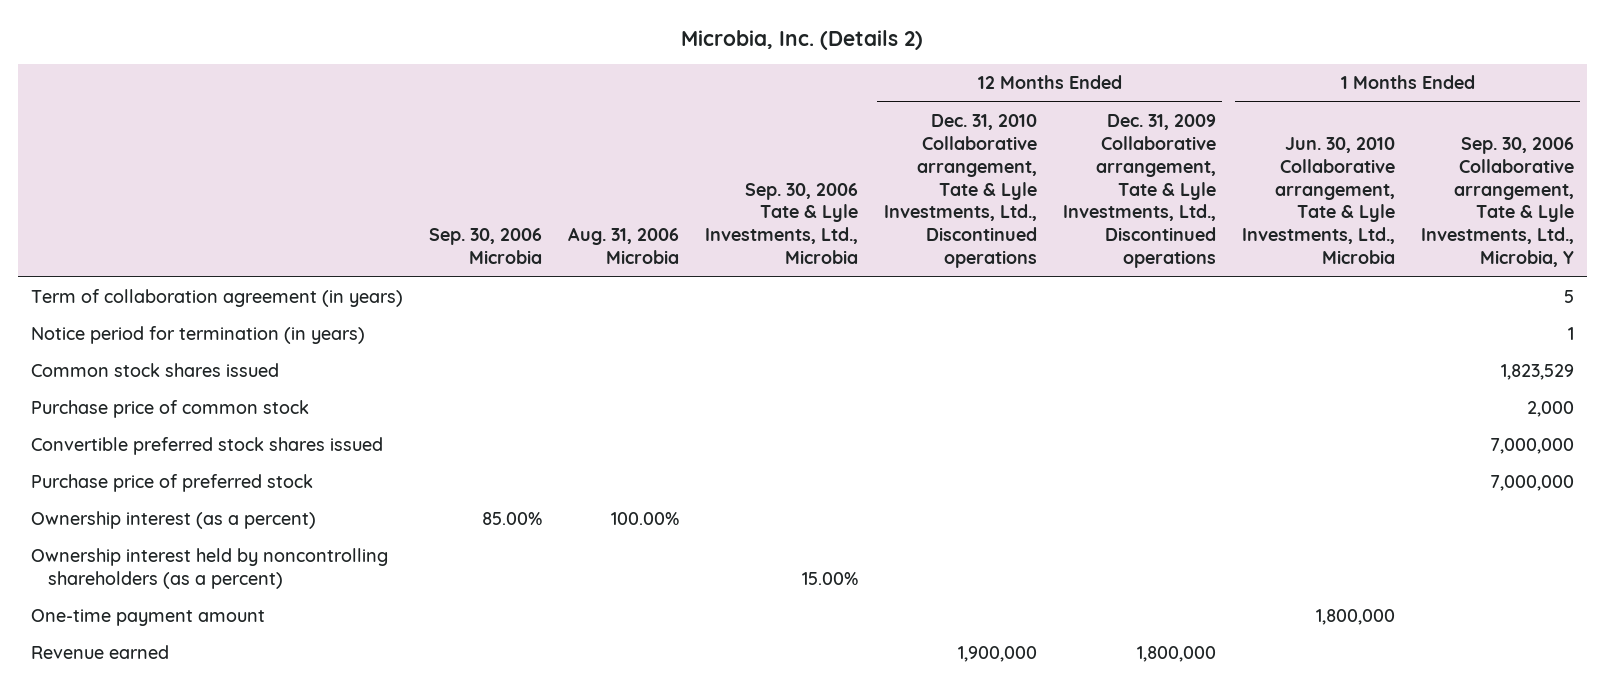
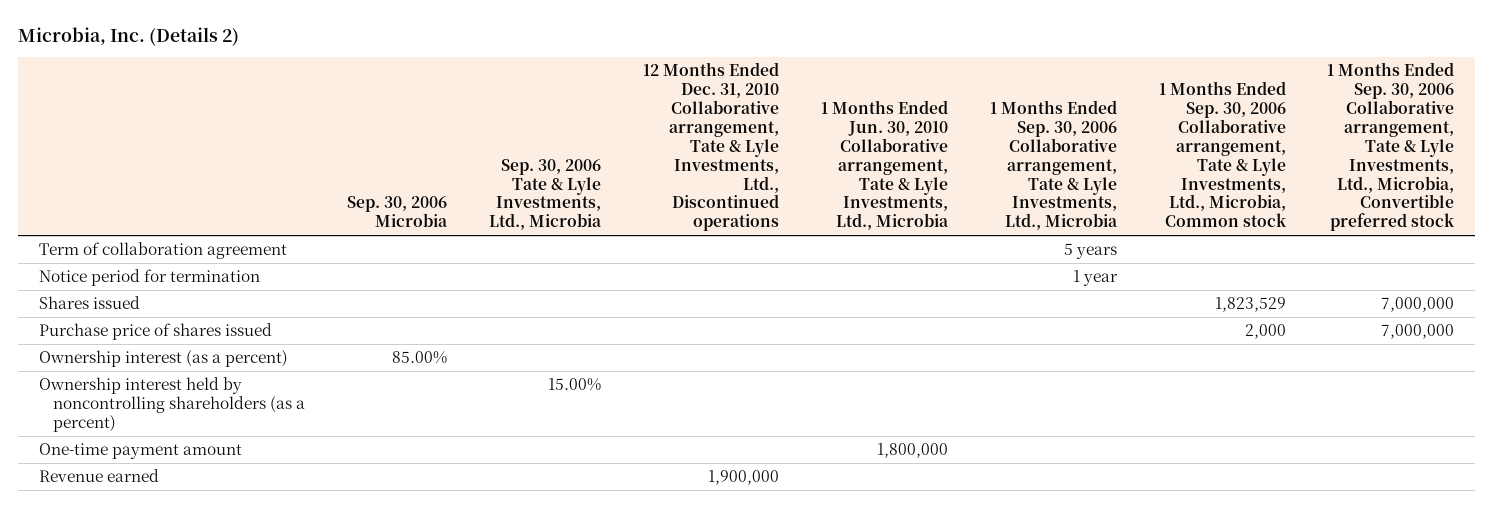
- | Sep. 30, 2006 Microbia | Aug. 31, 2006 Microbia | Sep. 30, 2006 Tate & Lyle Investments, Ltd., Microbia | 12 Months Ended Dec. 31, 2010 Collaborative arrangement, Tate & Lyle Investments, Ltd., Discontinued operations | 12 Months Ended Dec. 31, 2009 Collaborative arrangement, Tate & Lyle Investments, Ltd., Discontinued operations | 1 Months Ended Jun. 30, 2010 Collaborative arrangement, Tate & Lyle Investments, Ltd., Microbia | 1 Months Ended Sep. 30, 2006 Collaborative arrangement, Tate & Lyle Investments, Ltd., Microbia, Y
+ | Sep. 30, 2006 Microbia | Sep. 30, 2006 Tate & Lyle Investments, Ltd., Microbia | 12 Months Ended Dec. 31, 2010 Collaborative arrangement, Tate & Lyle Investments, Ltd., Discontinued operations | 1 Months Ended Jun. 30, 2010 Collaborative arrangement, Tate & Lyle Investments, Ltd., Microbia | 1 Months Ended Sep. 30, 2006 Collaborative arrangement, Tate & Lyle Investments, Ltd., Microbia | 1 Months Ended Sep. 30, 2006 Collaborative arrangement, Tate & Lyle Investments, Ltd., Microbia, Common stock | 1 Months Ended Sep. 30, 2006 Collaborative arrangement, Tate & Lyle Investments, Ltd., Microbia, Convertible preferred stock
- Term of collaboration agreement (in years) | | | | | | | 5
- Notice period for termination (in years) | | | | | | | 1
- Common stock shares issued | | | | | | | 1,823,529
- Purchase price of common stock | | | | | | | 2,000
- Convertible preferred stock shares issued | | | | | | | 7,000,000
- Purchase price of preferred stock | | | | | | | 7,000,000
+ Term of collaboration agreement | | | | | 5 years | |
+ Notice period for termination | | | | | 1 year | |
+ Shares issued | | | | | | 1,823,529 | 7,000,000
+ Purchase price of shares issued | | | | | | 2,000 | 7,000,000

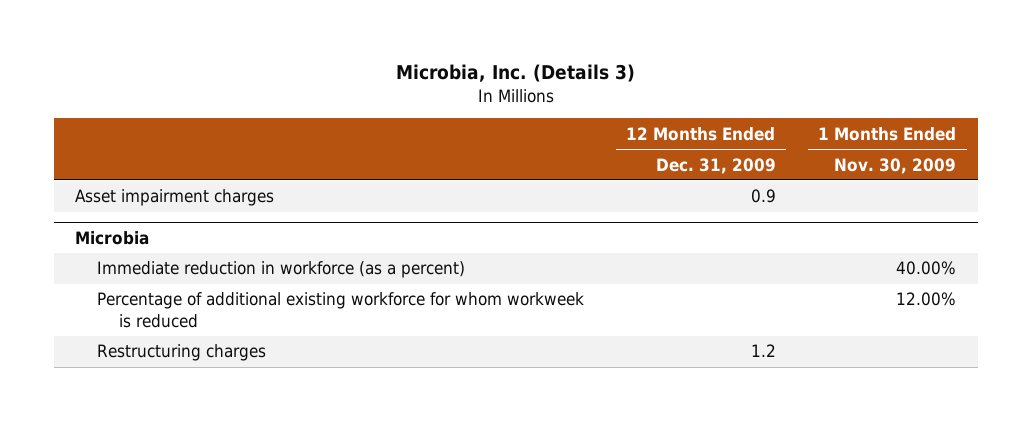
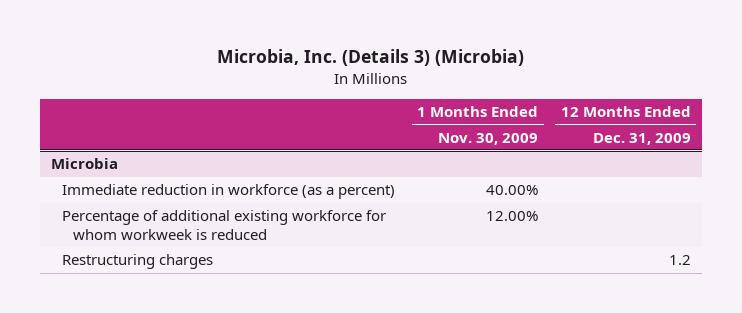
- Microbia, Inc. (Details 3)
+ Microbia, Inc. (Details 3) (Microbia)
- | 12 Months Ended Dec. 31, 2009 | 1 Months Ended Nov. 30, 2009
+ | 1 Months Ended Nov. 30, 2009 | 12 Months Ended Dec. 31, 2009
- Asset impairment charges | 0.9 |

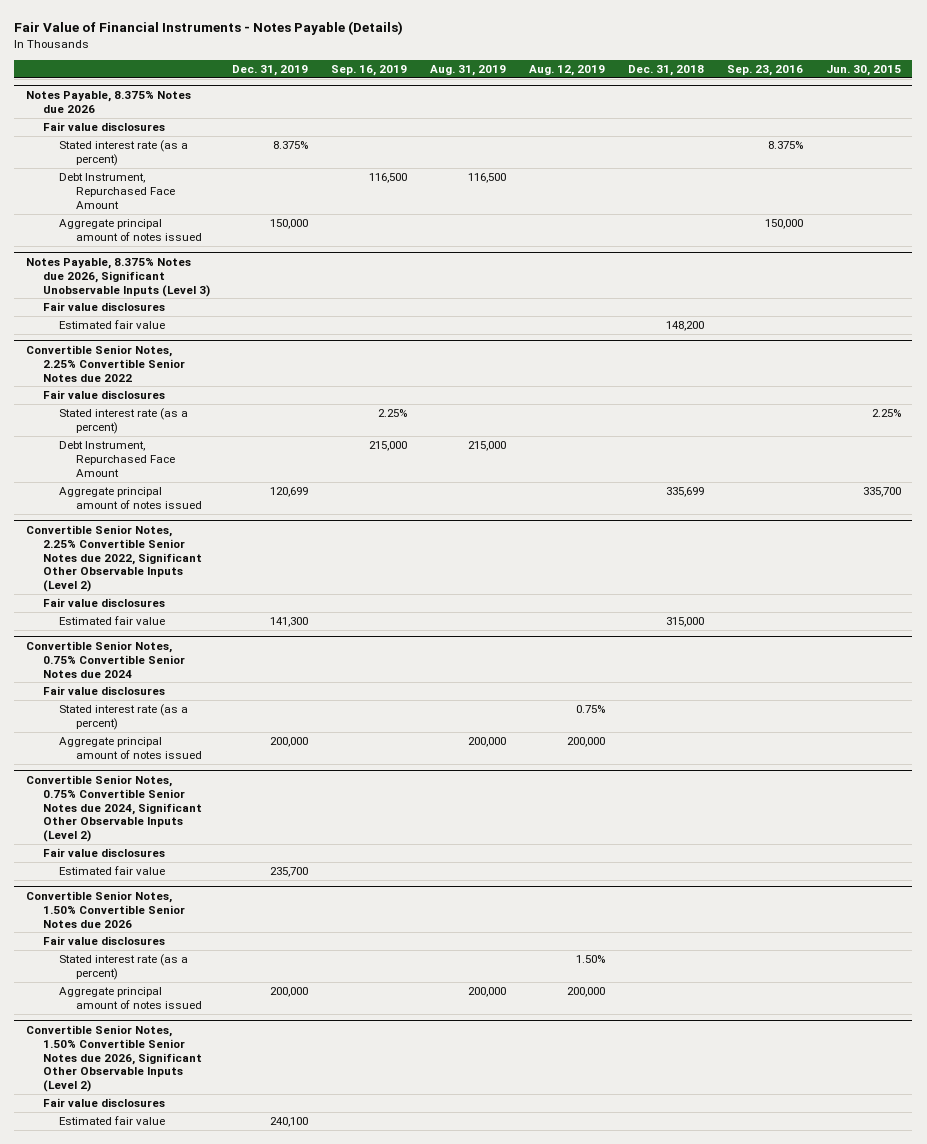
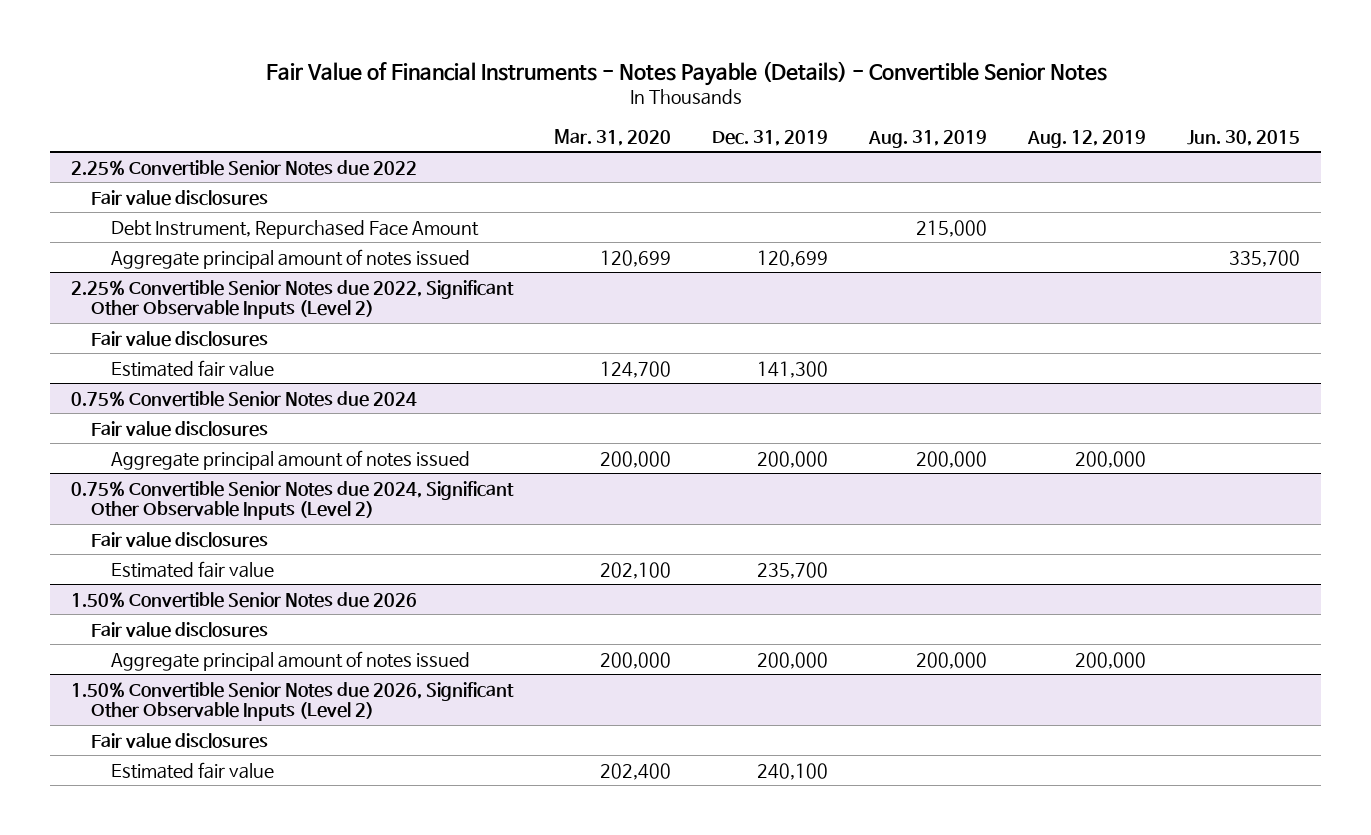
- Fair Value of Financial Instruments - Notes Payable (Details)
+ Fair Value of Financial Instruments - Notes Payable (Details) - Convertible Senior Notes
- | Dec. 31, 2019 | Sep. 16, 2019 | Aug. 31, 2019 | Aug. 12, 2019 | Dec. 31, 2018 | Sep. 23, 2016 | Jun. 30, 2015
+ | Mar. 31, 2020 | Dec. 31, 2019 | Aug. 31, 2019 | Aug. 12, 2019 | Jun. 30, 2015
- Notes Payable, 8.375% Notes due 2026
- Fair value disclosures
- Stated interest rate (as a percent) | 8.375% | | | | | 8.375% |
- Debt Instrument, Repurchased Face Amount | | 116,500 | 116,500 | | | |
- Aggregate principal amount of notes issued | 150,000 | | | | | 150,000 |
- Notes Payable, 8.375% Notes due 2026, Significant Unobservable Inputs (Level 3)
- Fair value disclosures
- Estimated fair value | | | | | 148,200 | |
- Convertible Senior Notes, 2.25% Convertible Senior Notes due 2022
+ 2.25% Convertible Senior Notes due 2022
- Stated interest rate (as a percent) | | 2.25% | | | | | 2.25%
- Convertible Senior Notes, 2.25% Convertible Senior Notes due 2022, Significant Other Observable Inputs (Level 2)
+ 2.25% Convertible Senior Notes due 2022, Significant Other Observable Inputs (Level 2)
- Convertible Senior Notes, 0.75% Convertible Senior Notes due 2024
+ 0.75% Convertible Senior Notes due 2024
- Stated interest rate (as a percent) | | | | 0.75% | | |
- Convertible Senior Notes, 0.75% Convertible Senior Notes due 2024, Significant Other Observable Inputs (Level 2)
+ 0.75% Convertible Senior Notes due 2024, Significant Other Observable Inputs (Level 2)
- Convertible Senior Notes, 1.50% Convertible Senior Notes due 2026
+ 1.50% Convertible Senior Notes due 2026
- Stated interest rate (as a percent) | | | | 1.50% | | |
- Convertible Senior Notes, 1.50% Convertible Senior Notes due 2026, Significant Other Observable Inputs (Level 2)
+ 1.50% Convertible Senior Notes due 2026, Significant Other Observable Inputs (Level 2)

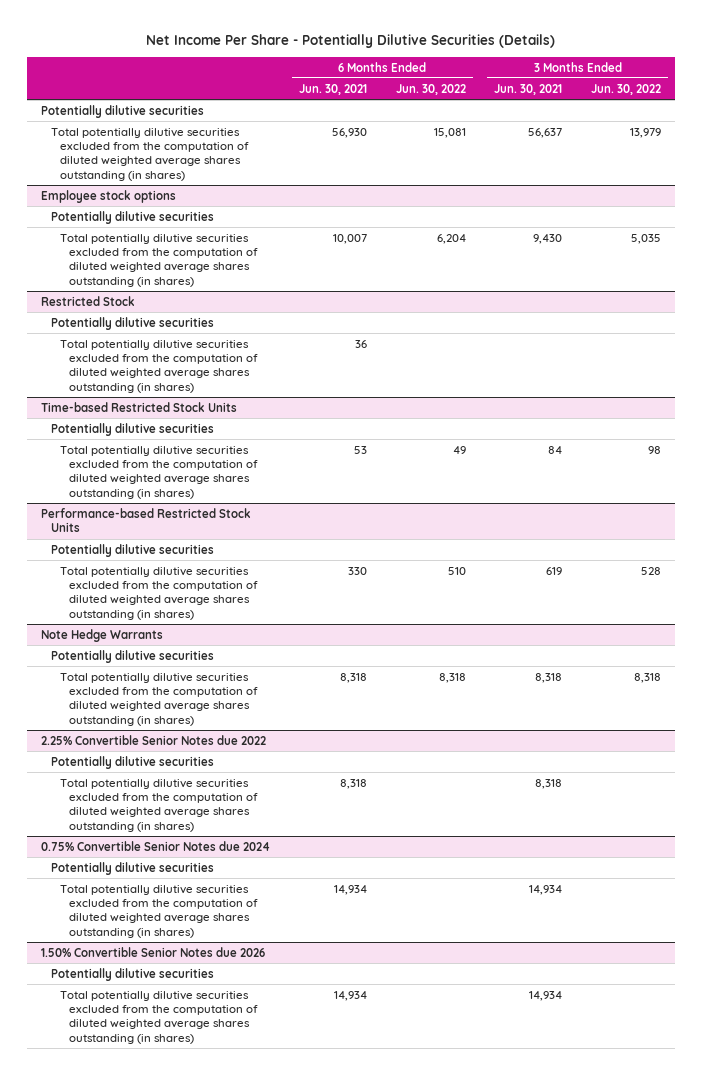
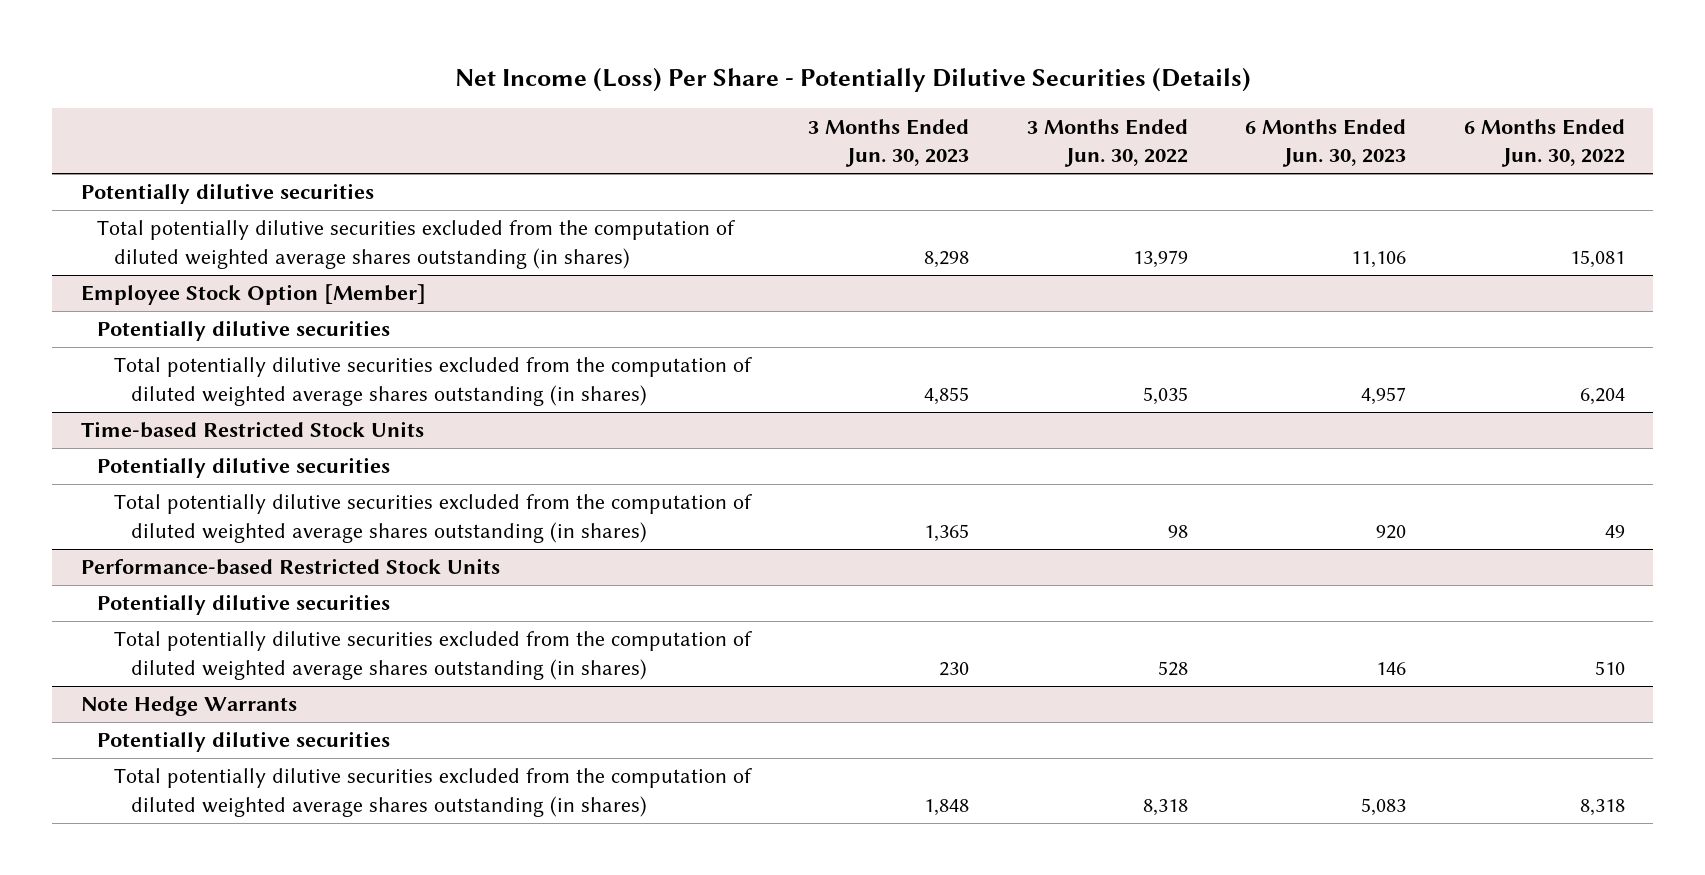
- Net Income Per Share - Potentially Dilutive Securities (Details)
+ Net Income (Loss) Per Share - Potentially Dilutive Securities (Details)
- | 6 Months Ended Jun. 30, 2021 | 6 Months Ended Jun. 30, 2022 | 3 Months Ended Jun. 30, 2021 | 3 Months Ended Jun. 30, 2022
+ | 3 Months Ended Jun. 30, 2023 | 3 Months Ended Jun. 30, 2022 | 6 Months Ended Jun. 30, 2023 | 6 Months Ended Jun. 30, 2022
- Employee stock options
+ Employee Stock Option [Member]
- Restricted Stock
- Potentially dilutive securities
- Total potentially dilutive securities excluded from the computation of diluted weighted average shares outstanding (in shares) | 36 | | |
- 2.25% Convertible Senior Notes due 2022
- Potentially dilutive securities
- Total potentially dilutive securities excluded from the computation of diluted weighted average shares outstanding (in shares) | 8,318 | | 8,318 |
- 0.75% Convertible Senior Notes due 2024
- Potentially dilutive securities
- Total potentially dilutive securities excluded from the computation of diluted weighted average shares outstanding (in shares) | 14,934 | | 14,934 |
- 1.50% Convertible Senior Notes due 2026
- Potentially dilutive securities
- Total potentially dilutive securities excluded from the computation of diluted weighted average shares outstanding (in shares) | 14,934 | | 14,934 |

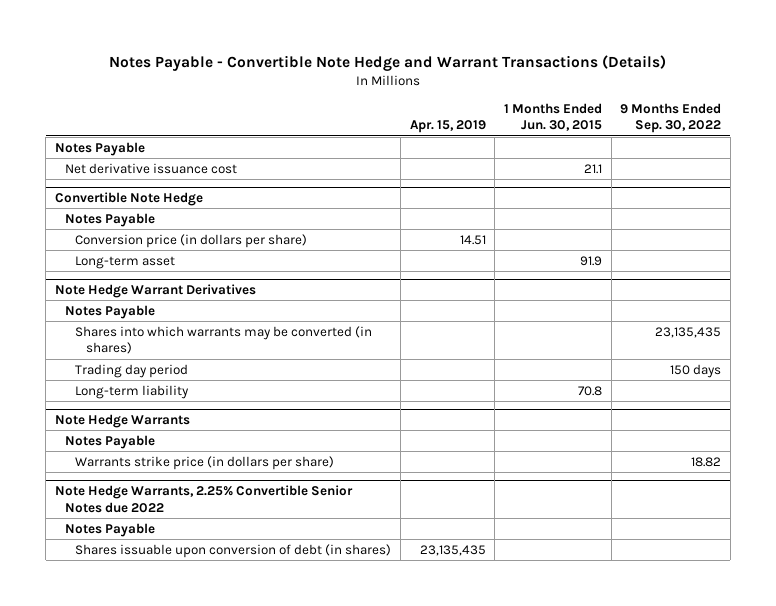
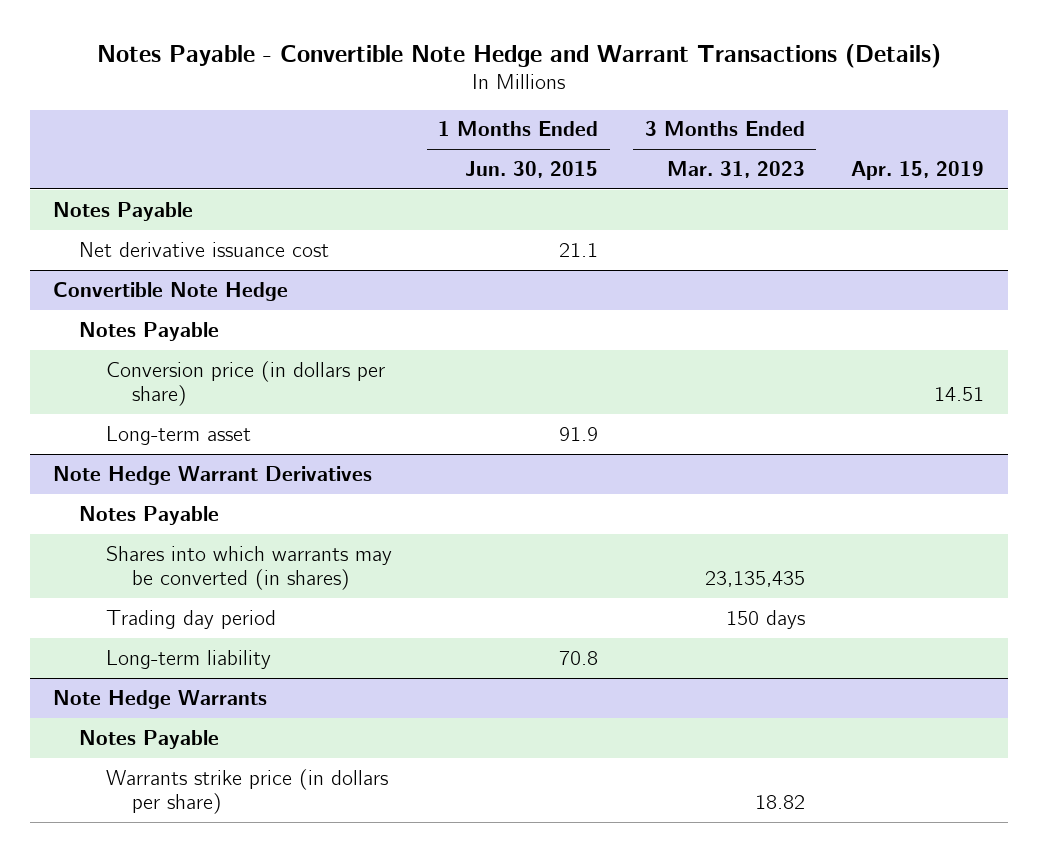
- | Apr. 15, 2019 | 1 Months Ended Jun. 30, 2015 | 9 Months Ended Sep. 30, 2022
+ | 1 Months Ended Jun. 30, 2015 | 3 Months Ended Mar. 31, 2023 | Apr. 15, 2019
- Note Hedge Warrants, 2.25% Convertible Senior Notes due 2022
- Notes Payable
- Shares issuable upon conversion of debt (in shares) | 23,135,435 | |

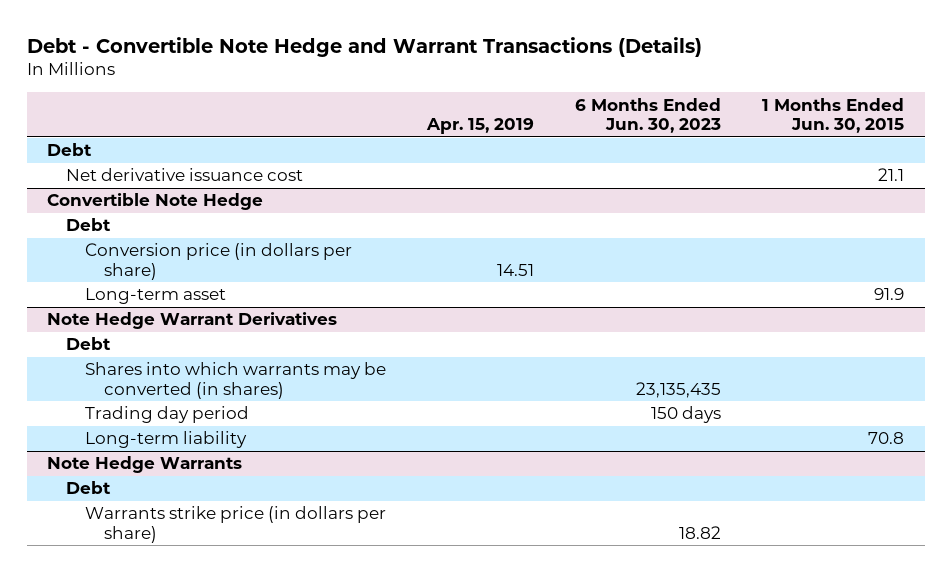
- Notes Payable - Convertible Note Hedge and Warrant Transactions (Details)
+ Debt - Convertible Note Hedge and Warrant Transactions (Details)
- | 1 Months Ended Jun. 30, 2015 | 3 Months Ended Mar. 31, 2023 | Apr. 15, 2019
+ | Apr. 15, 2019 | 6 Months Ended Jun. 30, 2023 | 1 Months Ended Jun. 30, 2015
- Notes Payable
+ Debt
@ Convertible Note Hedge
- Notes Payable
+ Debt
@ Note Hedge Warrant Derivatives
- Notes Payable
+ Debt
@ Note Hedge Warrants
- Notes Payable
+ Debt

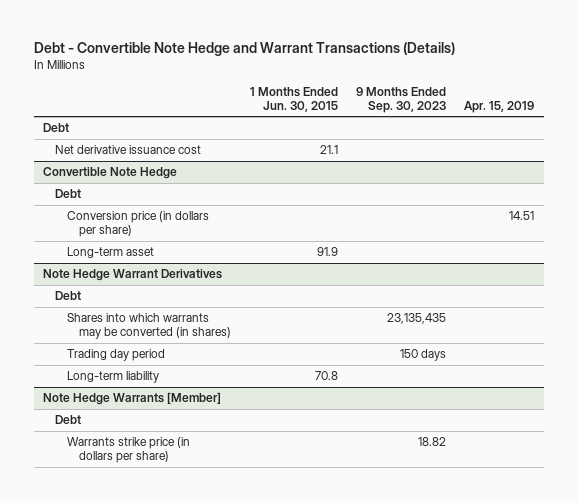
- | Apr. 15, 2019 | 6 Months Ended Jun. 30, 2023 | 1 Months Ended Jun. 30, 2015
+ | 1 Months Ended Jun. 30, 2015 | 9 Months Ended Sep. 30, 2023 | Apr. 15, 2019
- Note Hedge Warrants
+ Note Hedge Warrants [Member]

